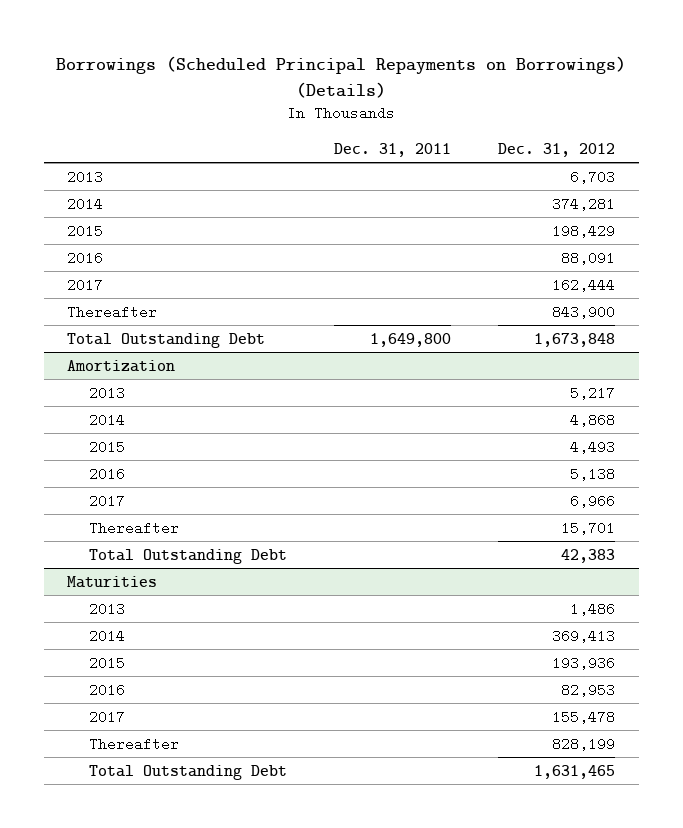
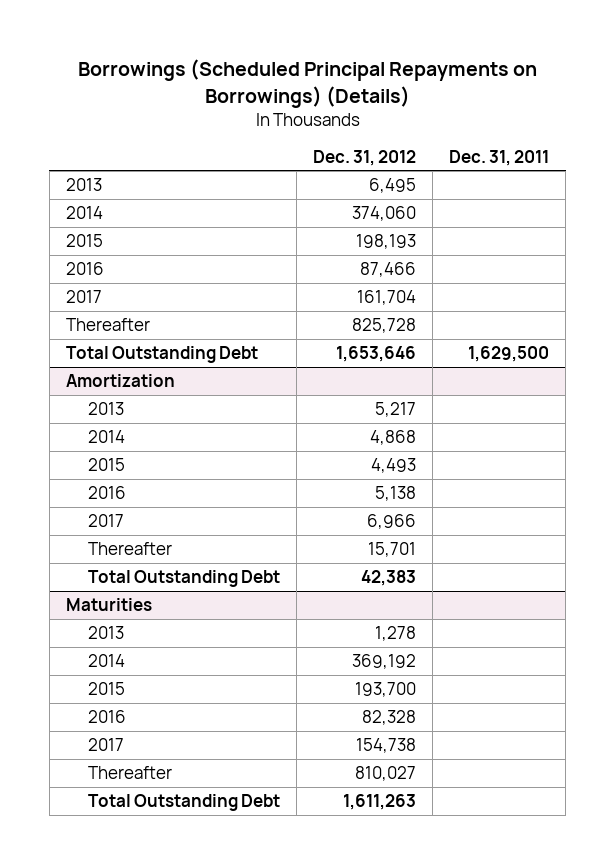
- | Dec. 31, 2011 | Dec. 31, 2012
+ | Dec. 31, 2012 | Dec. 31, 2011
- 2013 | | 6,703
- 2014 | | 374,281
- 2015 | | 198,429
- 2016 | | 88,091
- 2017 | | 162,444
- Thereafter | | 843,900
- Total Outstanding Debt | 1,649,800 | 1,673,848
+ 2013 | 6,495 |
+ 2014 | 374,060 |
+ 2015 | 198,193 |
+ 2016 | 87,466 |
+ 2017 | 161,704 |
+ Thereafter | 825,728 |
+ Total Outstanding Debt | 1,653,646 | 1,629,500
@ Maturities
- 2013 | | 1,486
- 2014 | | 369,413
- 2015 | | 193,936
- 2016 | | 82,953
- 2017 | | 155,478
- Thereafter | | 828,199
- Total Outstanding Debt | | 1,631,465
+ 2013 | 1,278 |
+ 2014 | 369,192 |
+ 2015 | 193,700 |
+ 2016 | 82,328 |
+ 2017 | 154,738 |
+ Thereafter | 810,027 |
+ Total Outstanding Debt | 1,611,263 |

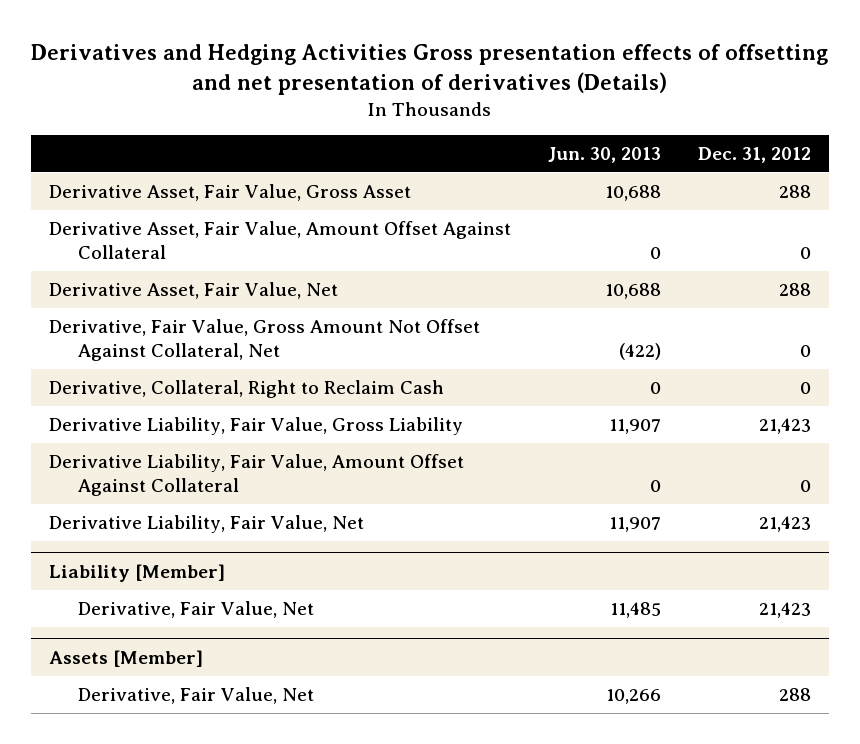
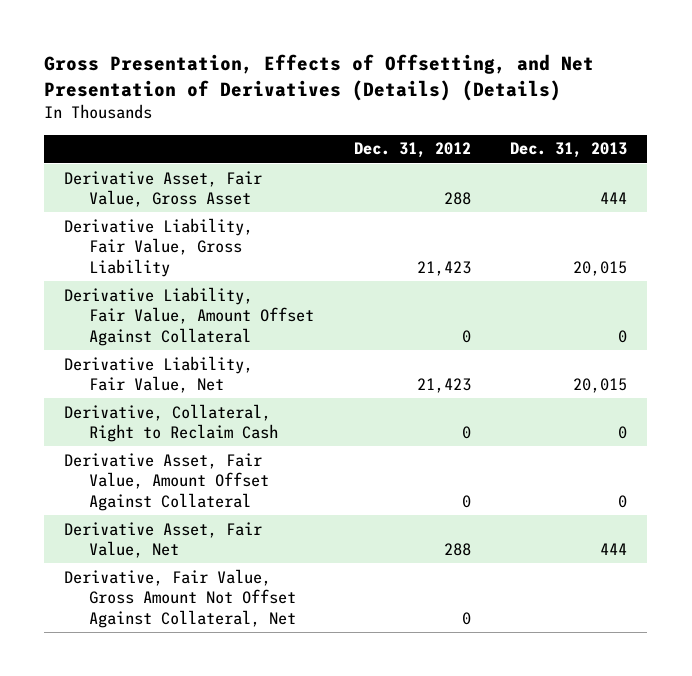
- Derivatives and Hedging Activities Gross presentation effects of offsetting and net presentation of derivatives (Details)
+ Gross Presentation, Effects of Offsetting, and Net Presentation of Derivatives (Details) (Details)
- | Jun. 30, 2013 | Dec. 31, 2012
+ | Dec. 31, 2012 | Dec. 31, 2013
- Liability [Member]
- Derivative, Fair Value, Net | 11,485 | 21,423
- Assets [Member]
- Derivative, Fair Value, Net | 10,266 | 288
moved down: Derivative, Collateral, Right to Reclaim Cash | 0 | 0
moved down: Derivative Asset, Fair Value, Amount Offset Against Collateral | 0 | 0
moved down: Derivative Asset, Fair Value, Net | 288 | 444
moved down: Derivative, Fair Value, Gross Amount Not Offset Against Collateral, Net | 0 |

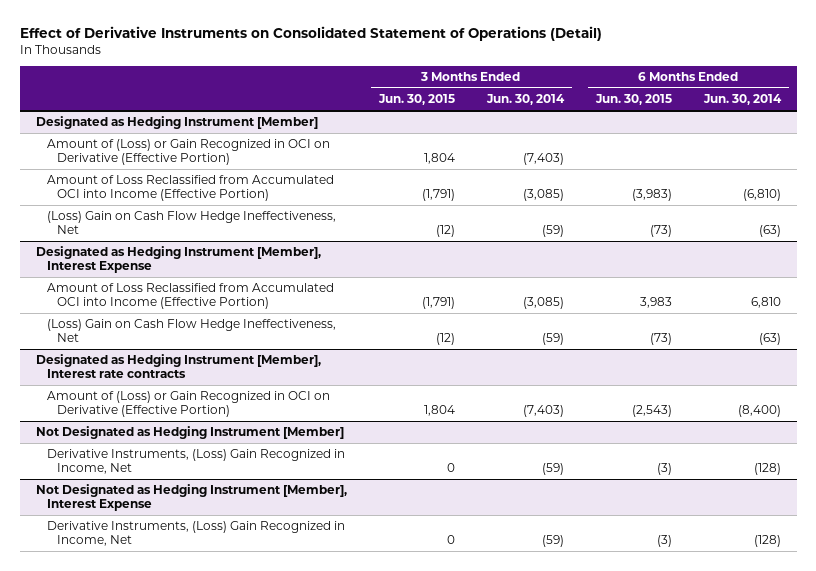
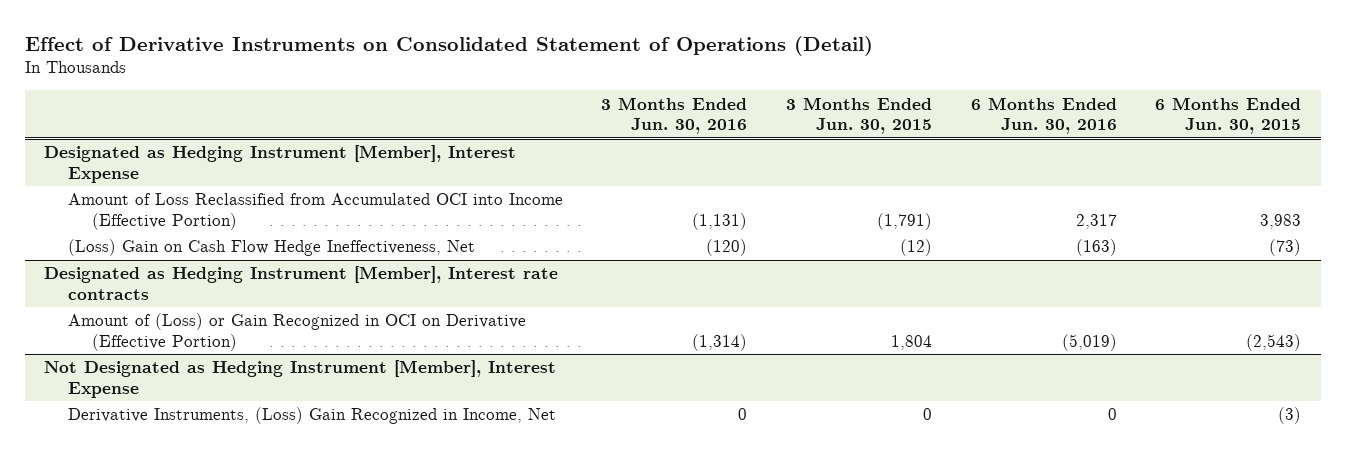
- | 3 Months Ended Jun. 30, 2015 | 3 Months Ended Jun. 30, 2014 | 6 Months Ended Jun. 30, 2015 | 6 Months Ended Jun. 30, 2014
+ | 3 Months Ended Jun. 30, 2016 | 3 Months Ended Jun. 30, 2015 | 6 Months Ended Jun. 30, 2016 | 6 Months Ended Jun. 30, 2015
- Designated as Hedging Instrument [Member]
- Amount of (Loss) or Gain Recognized in OCI on Derivative (Effective Portion) | 1,804 | (7,403) | |
- Amount of Loss Reclassified from Accumulated OCI into Income (Effective Portion) | (1,791) | (3,085) | (3,983) | (6,810)
- (Loss) Gain on Cash Flow Hedge Ineffectiveness, Net | (12) | (59) | (73) | (63)
- Not Designated as Hedging Instrument [Member]
- Derivative Instruments, (Loss) Gain Recognized in Income, Net | 0 | (59) | (3) | (128)

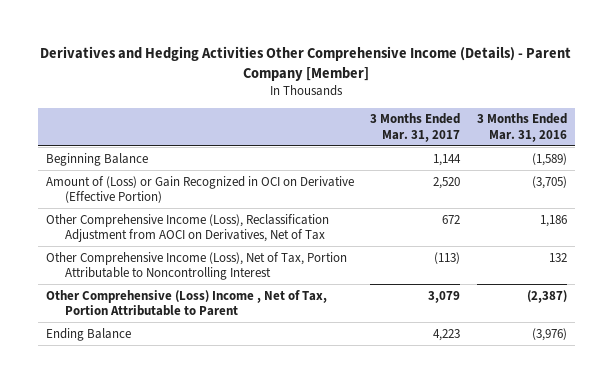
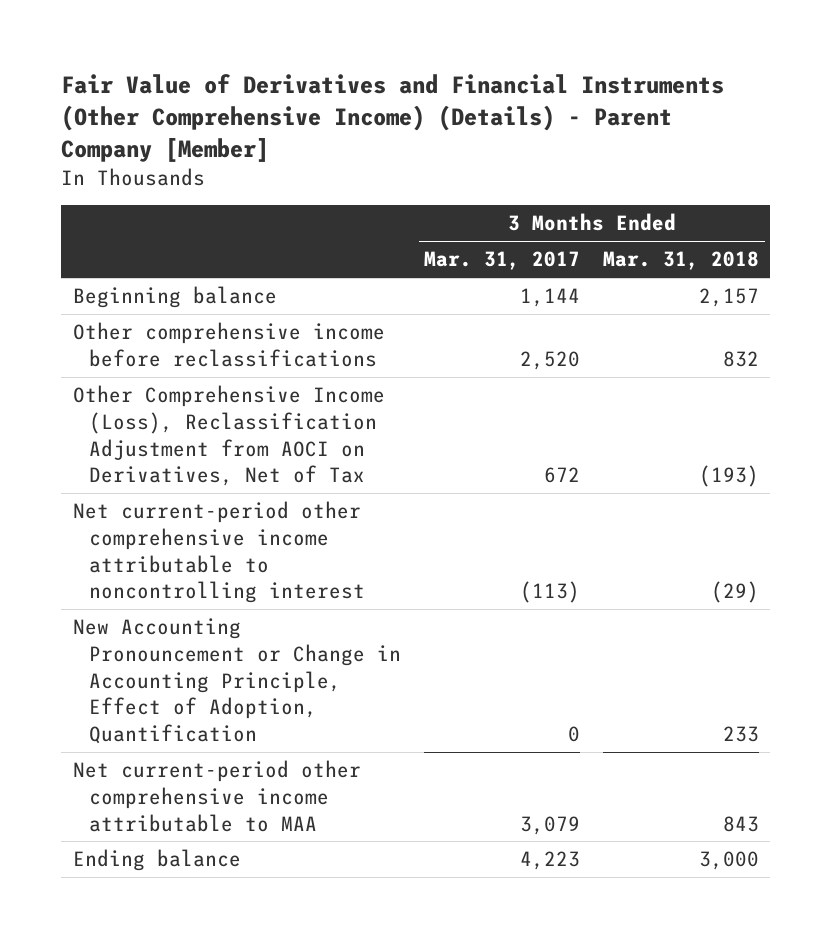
- Derivatives and Hedging Activities Other Comprehensive Income (Details) - Parent Company [Member]
+ Fair Value of Derivatives and Financial Instruments (Other Comprehensive Income) (Details) - Parent Company [Member]
- | 3 Months Ended Mar. 31, 2017 | 3 Months Ended Mar. 31, 2016
+ | 3 Months Ended Mar. 31, 2017 | 3 Months Ended Mar. 31, 2018
- Beginning Balance | 1,144 | (1,589)
- Amount of (Loss) or Gain Recognized in OCI on Derivative (Effective Portion) | 2,520 | (3,705)
+ Beginning balance | 1,144 | 2,157
+ Other comprehensive income before reclassifications | 2,520 | 832
- Other Comprehensive Income (Loss), Net of Tax, Portion Attributable to Noncontrolling Interest | (113) | 132
- Other Comprehensive (Loss) Income , Net of Tax, Portion Attributable to Parent | 3,079 | (2,387)
- Ending Balance | 4,223 | (3,976)
+ Net current-period other comprehensive income attributable to noncontrolling interest | (113) | (29)
+ New Accounting Pronouncement or Change in Accounting Principle, Effect of Adoption, Quantification | 0 | 233
+ Net current-period other comprehensive income attributable to MAA | 3,079 | 843
+ Ending balance | 4,223 | 3,000

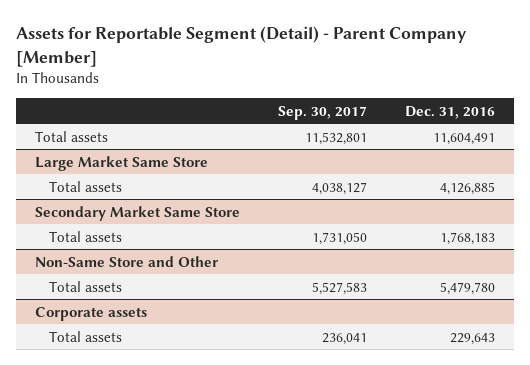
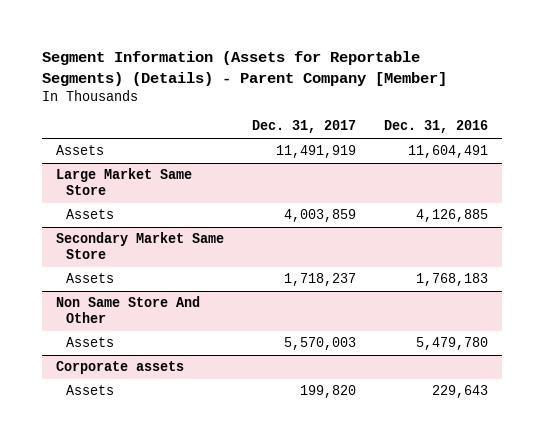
- Assets for Reportable Segment (Detail) - Parent Company [Member]
+ Segment Information (Assets for Reportable Segments) (Details) - Parent Company [Member]
- | Sep. 30, 2017 | Dec. 31, 2016
+ | Dec. 31, 2017 | Dec. 31, 2016
- Total assets | 11,532,801 | 11,604,491
+ Assets | 11,491,919 | 11,604,491
@ Large Market Same Store
- Total assets | 4,038,127 | 4,126,885
+ Assets | 4,003,859 | 4,126,885
@ Secondary Market Same Store
- Total assets | 1,731,050 | 1,768,183
- Non-Same Store and Other
- Total assets | 5,527,583 | 5,479,780
@ Secondary Market Same Store
+ Assets | 1,718,237 | 1,768,183
+ Non Same Store And Other
+ Assets | 5,570,003 | 5,479,780
@ Corporate assets
- Total assets | 236,041 | 229,643
+ Assets | 199,820 | 229,643

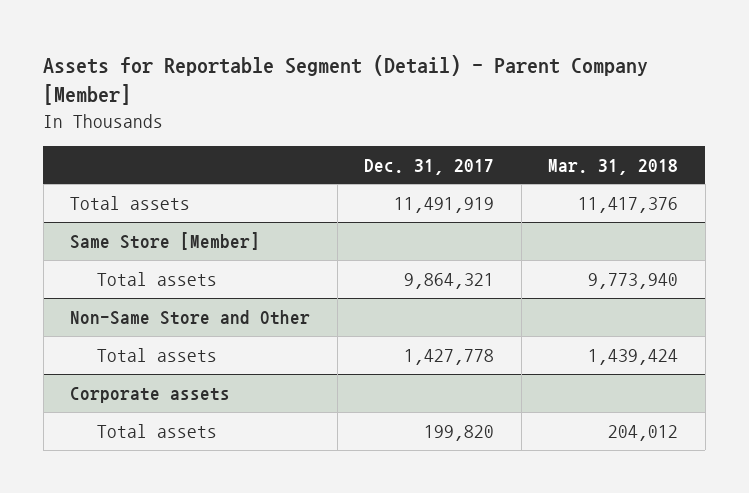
- Segment Information (Assets for Reportable Segments) (Details) - Parent Company [Member]
+ Assets for Reportable Segment (Detail) - Parent Company [Member]
- | Dec. 31, 2017 | Dec. 31, 2016
+ | Dec. 31, 2017 | Mar. 31, 2018
- Assets | 11,491,919 | 11,604,491
- Large Market Same Store
- Assets | 4,003,859 | 4,126,885
- Secondary Market Same Store
- Assets | 1,718,237 | 1,768,183
- Non Same Store And Other
- Assets | 5,570,003 | 5,479,780
+ Total assets | 11,491,919 | 11,417,376
+ Same Store [Member]
+ Total assets | 9,864,321 | 9,773,940
+ Non-Same Store and Other
+ Total assets | 1,427,778 | 1,439,424
@ Corporate assets
- Assets | 199,820 | 229,643
+ Total assets | 199,820 | 204,012

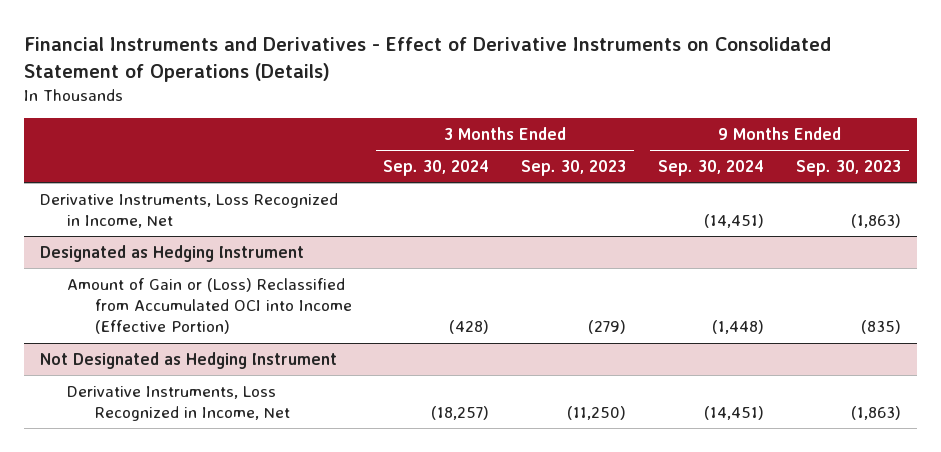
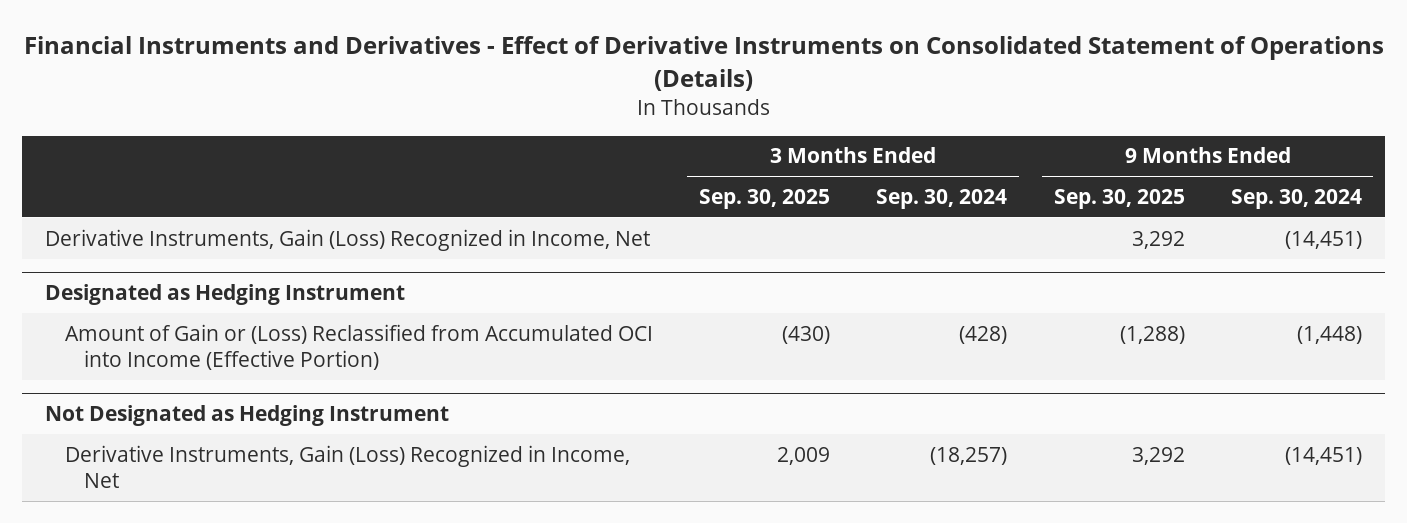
- | 3 Months Ended Sep. 30, 2024 | 3 Months Ended Sep. 30, 2023 | 9 Months Ended Sep. 30, 2024 | 9 Months Ended Sep. 30, 2023
+ | 3 Months Ended Sep. 30, 2025 | 3 Months Ended Sep. 30, 2024 | 9 Months Ended Sep. 30, 2025 | 9 Months Ended Sep. 30, 2024
- Derivative Instruments, Loss Recognized in Income, Net | | | (14,451) | (1,863)
+ Derivative Instruments, Gain (Loss) Recognized in Income, Net | | | 3,292 | (14,451)
@ Not Designated as Hedging Instrument
- Derivative Instruments, Loss Recognized in Income, Net | (18,257) | (11,250) | (14,451) | (1,863)
+ Derivative Instruments, Gain (Loss) Recognized in Income, Net | 2,009 | (18,257) | 3,292 | (14,451)

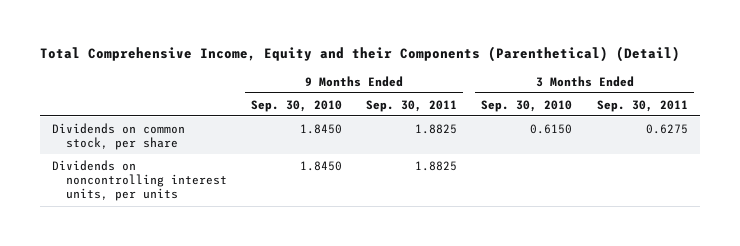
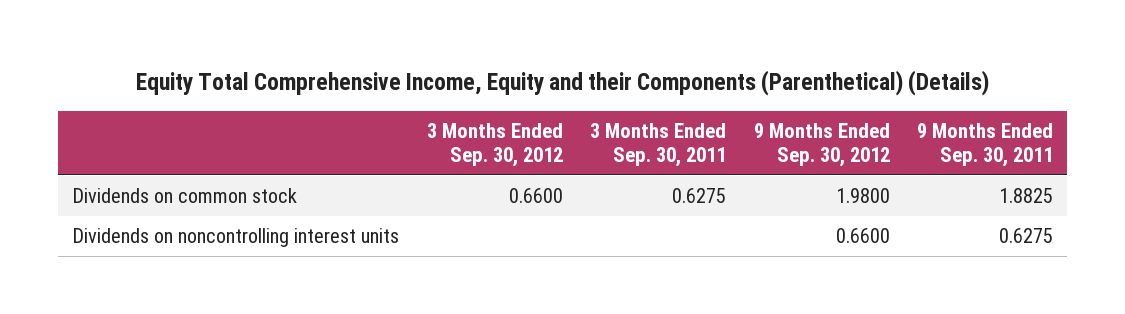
- Total Comprehensive Income, Equity and their Components (Parenthetical) (Detail)
+ Equity Total Comprehensive Income, Equity and their Components (Parenthetical) (Details)
- | 9 Months Ended Sep. 30, 2010 | 9 Months Ended Sep. 30, 2011 | 3 Months Ended Sep. 30, 2010 | 3 Months Ended Sep. 30, 2011
+ | 3 Months Ended Sep. 30, 2012 | 3 Months Ended Sep. 30, 2011 | 9 Months Ended Sep. 30, 2012 | 9 Months Ended Sep. 30, 2011
- Dividends on common stock, per share | 1.8450 | 1.8825 | 0.6150 | 0.6275
- Dividends on noncontrolling interest units, per units | 1.8450 | 1.8825 | |
+ Dividends on common stock | 0.6600 | 0.6275 | 1.9800 | 1.8825
+ Dividends on noncontrolling interest units | | | 0.6600 | 0.6275

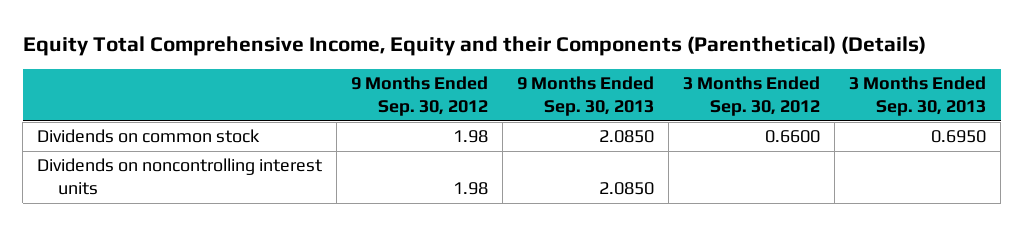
- | 3 Months Ended Sep. 30, 2012 | 3 Months Ended Sep. 30, 2011 | 9 Months Ended Sep. 30, 2012 | 9 Months Ended Sep. 30, 2011
+ | 9 Months Ended Sep. 30, 2012 | 9 Months Ended Sep. 30, 2013 | 3 Months Ended Sep. 30, 2012 | 3 Months Ended Sep. 30, 2013
- Dividends on common stock | 0.6600 | 0.6275 | 1.9800 | 1.8825
- Dividends on noncontrolling interest units | | | 0.6600 | 0.6275
+ Dividends on common stock | 1.98 | 2.0850 | 0.6600 | 0.6950
+ Dividends on noncontrolling interest units | 1.98 | 2.0850 | |

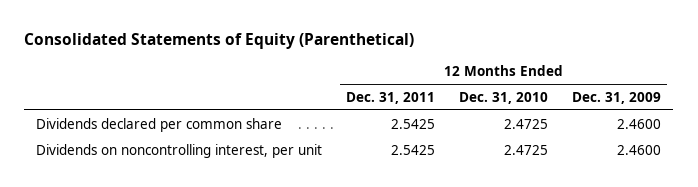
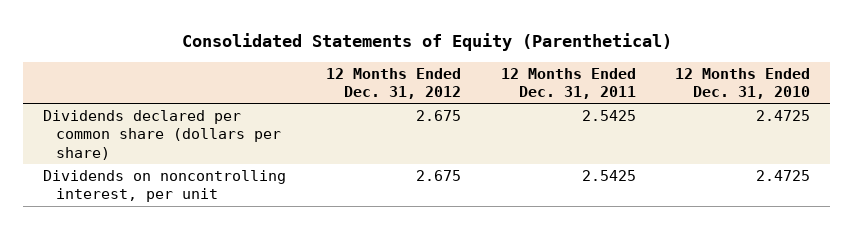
- | 12 Months Ended Dec. 31, 2011 | 12 Months Ended Dec. 31, 2010 | 12 Months Ended Dec. 31, 2009
+ | 12 Months Ended Dec. 31, 2012 | 12 Months Ended Dec. 31, 2011 | 12 Months Ended Dec. 31, 2010
- Dividends declared per common share | 2.5425 | 2.4725 | 2.4600
+ Dividends declared per common share (dollars per share) | 2.675 | 2.5425 | 2.4725

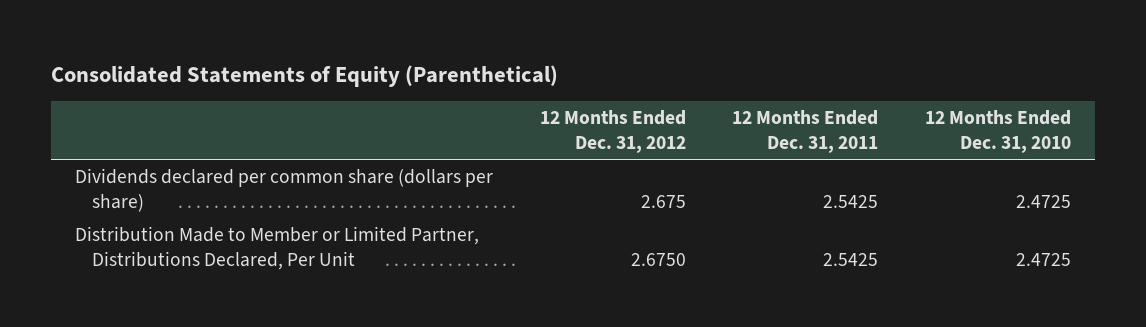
- Dividends on noncontrolling interest, per unit | 2.675 | 2.5425 | 2.4725
+ Distribution Made to Member or Limited Partner, Distributions Declared, Per Unit | 2.6750 | 2.5425 | 2.4725

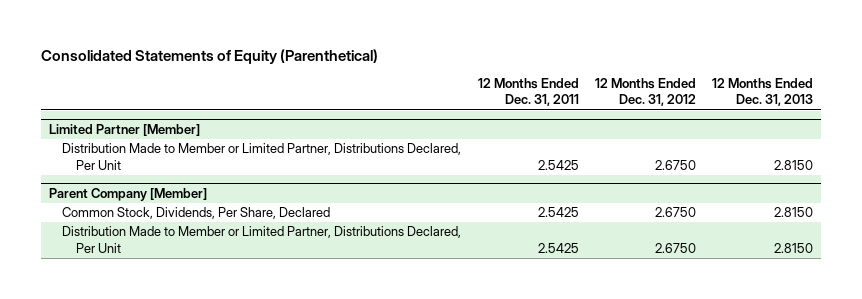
- | 12 Months Ended Dec. 31, 2012 | 12 Months Ended Dec. 31, 2011 | 12 Months Ended Dec. 31, 2010
+ | 12 Months Ended Dec. 31, 2011 | 12 Months Ended Dec. 31, 2012 | 12 Months Ended Dec. 31, 2013
- Dividends declared per common share (dollars per share) | 2.675 | 2.5425 | 2.4725
+ Limited Partner [Member]
+ Parent Company [Member]
+ Common Stock, Dividends, Per Share, Declared | 2.5425 | 2.6750 | 2.8150
+ Distribution Made to Member or Limited Partner, Distributions Declared, Per Unit | 2.5425 | 2.6750 | 2.8150

